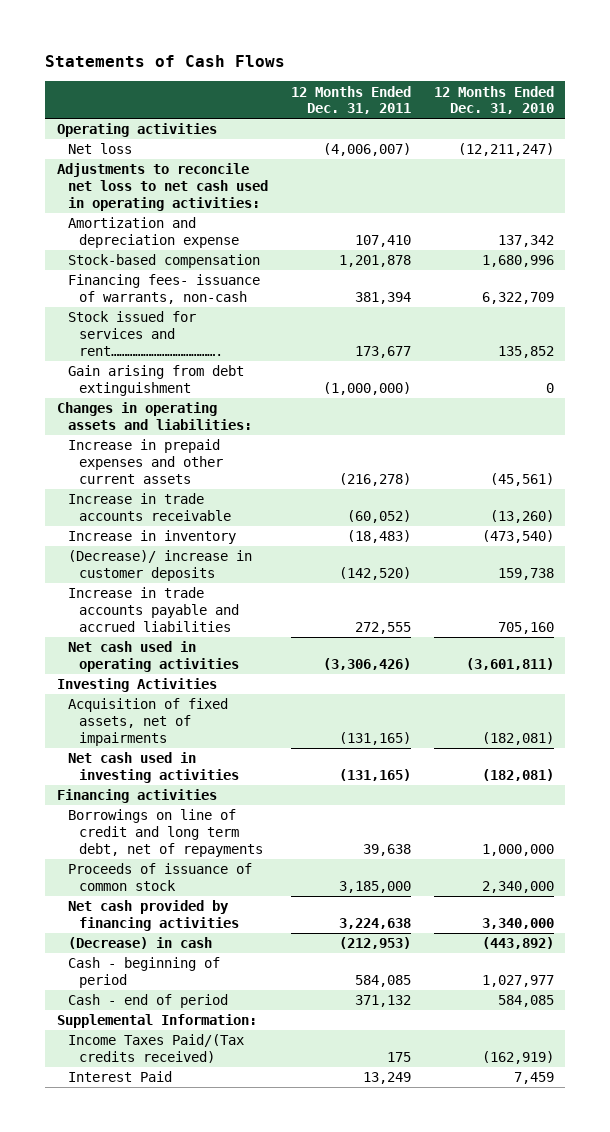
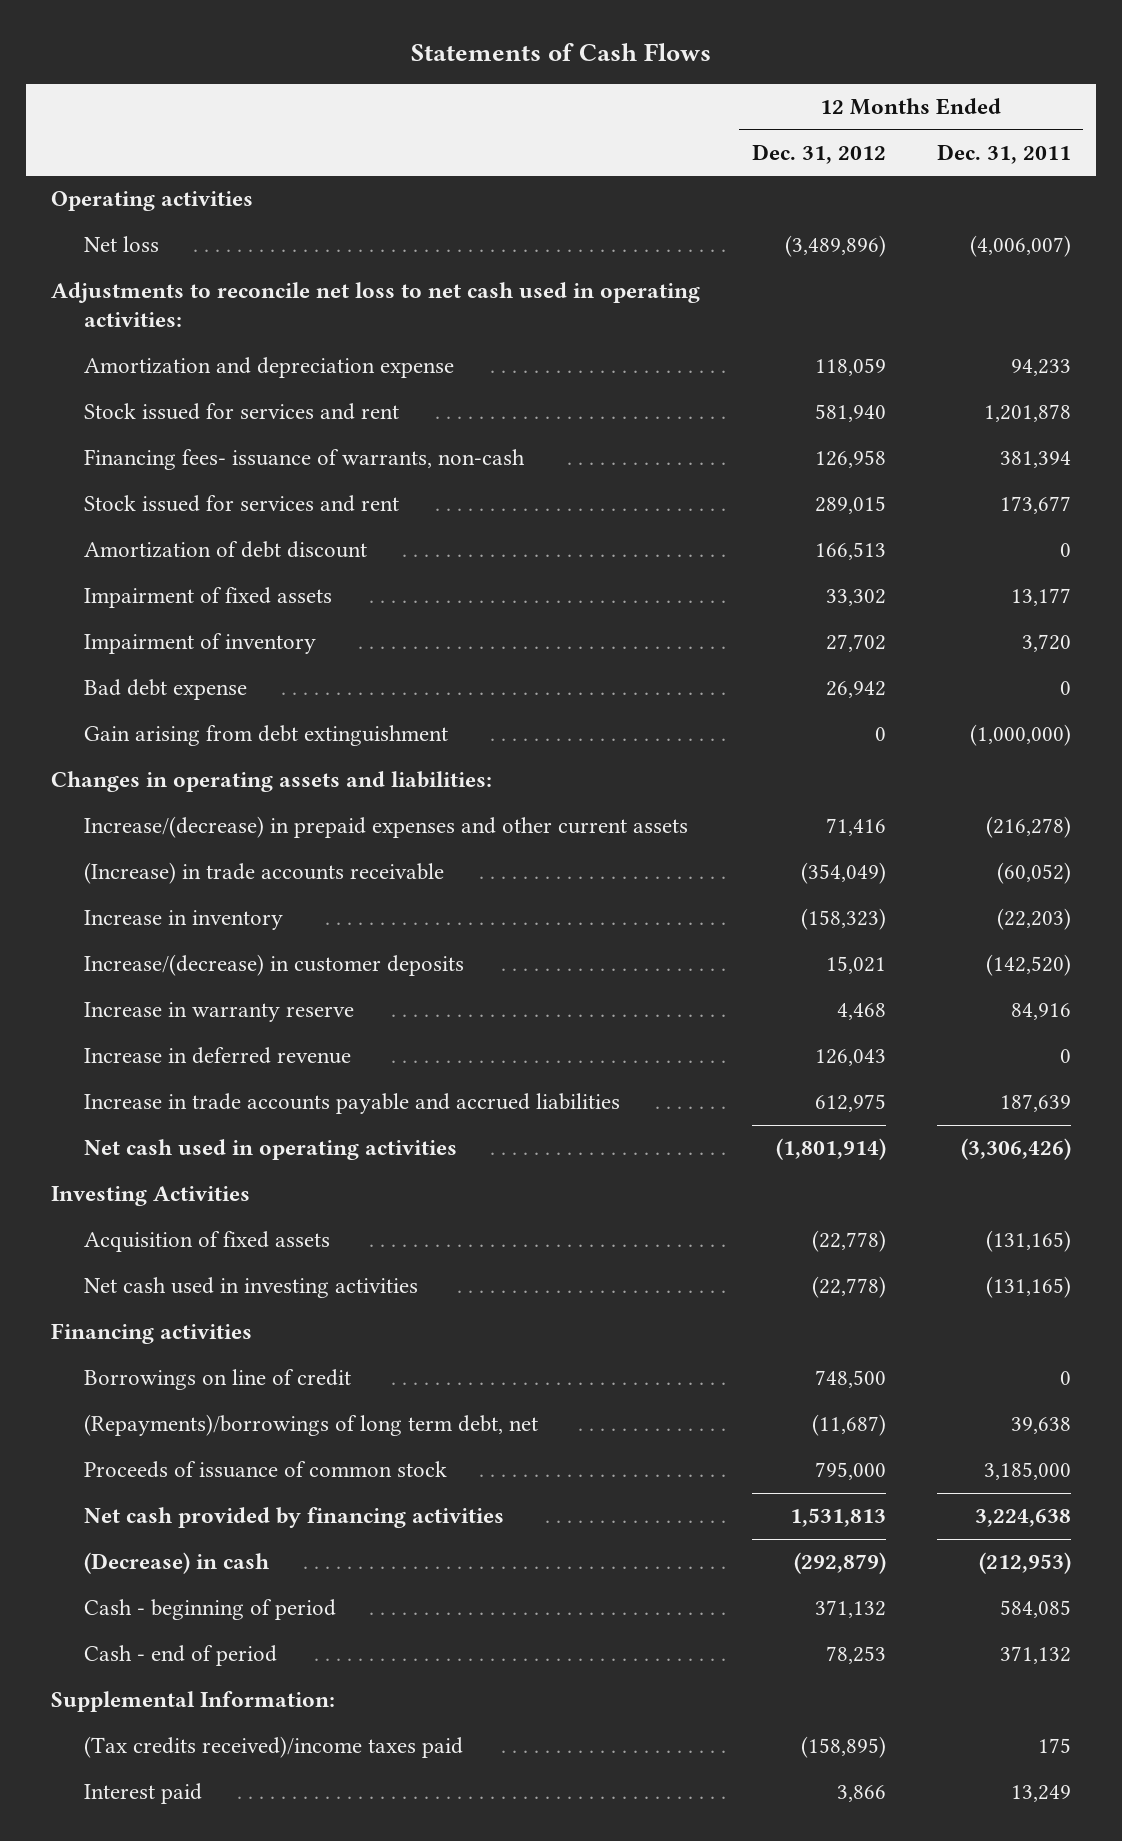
- | 12 Months Ended Dec. 31, 2011 | 12 Months Ended Dec. 31, 2010
+ | 12 Months Ended Dec. 31, 2012 | 12 Months Ended Dec. 31, 2011
- Amortization and depreciation expense | 107,410 | 137,342
- Stock-based compensation | 1,201,878 | 1,680,996
+ Amortization and depreciation expense | 118,059 | 94,233
+ Stock issued for services and rent | 581,940 | 1,201,878
- Stock issued for services and rent…………………………………. | 173,677 | 135,852
+ Stock issued for services and rent | 289,015 | 173,677
+ Amortization of debt discount | 166,513 | 0
+ Impairment of fixed assets | 33,302 | 13,177
+ Impairment of inventory | 27,702 | 3,720
+ Bad debt expense | 26,942 | 0
- Increase in prepaid expenses and other current assets | (216,278) | (45,561)
- Increase in trade accounts receivable | (60,052) | (13,260)
- Increase in inventory | (18,483) | (473,540)
- (Decrease)/ increase in customer deposits | (142,520) | 159,738
- Increase in trade accounts payable and accrued liabilities | 272,555 | 705,160
+ Increase/(decrease) in prepaid expenses and other current assets | 71,416 | (216,278)
+ (Increase) in trade accounts receivable | (354,049) | (60,052)
+ Increase in inventory | (158,323) | (22,203)
+ Increase/(decrease) in customer deposits | 15,021 | (142,520)
+ Increase in warranty reserve | 4,468 | 84,916
+ Increase in deferred revenue | 126,043 | 0
+ Increase in trade accounts payable and accrued liabilities | 612,975 | 187,639
- Acquisition of fixed assets, net of impairments | (131,165) | (182,081)
+ Acquisition of fixed assets | (22,778) | (131,165)
- Borrowings on line of credit and long term debt, net of repayments | 39,638 | 1,000,000
+ Borrowings on line of credit | 748,500 | 0
+ (Repayments)/borrowings of long term debt, net | (11,687) | 39,638
- Income Taxes Paid/(Tax credits received) | 175 | (162,919)
- Interest Paid | 13,249 | 7,459
+ (Tax credits received)/income taxes paid | (158,895) | 175
+ Interest paid | 3,866 | 13,249

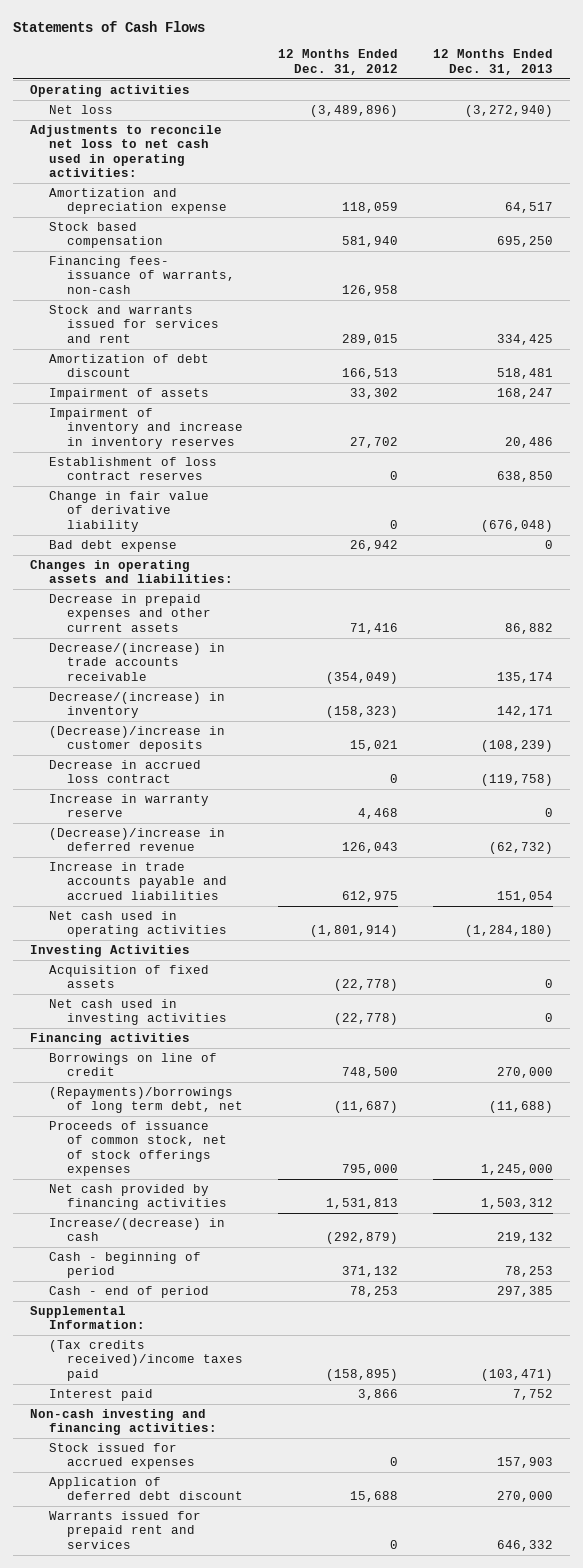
- | 12 Months Ended Dec. 31, 2012 | 12 Months Ended Dec. 31, 2011
+ | 12 Months Ended Dec. 31, 2012 | 12 Months Ended Dec. 31, 2013
- Stock issued for services and rent | 581,940 | 1,201,878
+ Stock based compensation | 581,940 | 695,250
- Stock issued for services and rent | 289,015 | 173,677
+ Stock and warrants issued for services and rent | 289,015 | 334,425
- Impairment of fixed assets | 33,302 | 13,177
- Impairment of inventory | 27,702 | 3,720
+ Impairment of assets | 33,302 | 168,247
+ Impairment of inventory and increase in inventory reserves | 27,702 | 20,486
+ Establishment of loss contract reserves | 0 | 638,850
+ Change in fair value of derivative liability | 0 | (676,048)
- Gain arising from debt extinguishment | 0 | (1,000,000)
- Increase/(decrease) in prepaid expenses and other current assets | 71,416 | (216,278)
- (Increase) in trade accounts receivable | (354,049) | (60,052)
- Increase in inventory | (158,323) | (22,203)
- Increase/(decrease) in customer deposits | 15,021 | (142,520)
+ Decrease in prepaid expenses and other current assets | 71,416 | 86,882
+ Decrease/(increase) in trade accounts receivable | (354,049) | 135,174
+ Decrease/(increase) in inventory | (158,323) | 142,171
+ (Decrease)/increase in customer deposits | 15,021 | (108,239)
+ Decrease in accrued loss contract | 0 | (119,758)
- Increase in deferred revenue | 126,043 | 0
+ (Decrease)/increase in deferred revenue | 126,043 | (62,732)
- Proceeds of issuance of common stock | 795,000 | 3,185,000
+ Proceeds of issuance of common stock, net of stock offerings expenses | 795,000 | 1,245,000
- (Decrease) in cash | (292,879) | (212,953)
+ Increase/(decrease) in cash | (292,879) | 219,132
+ Non-cash investing and financing activities:
+ Stock issued for accrued expenses | 0 | 157,903
+ Application of deferred debt discount | 15,688 | 270,000
+ Warrants issued for prepaid rent and services | 0 | 646,332

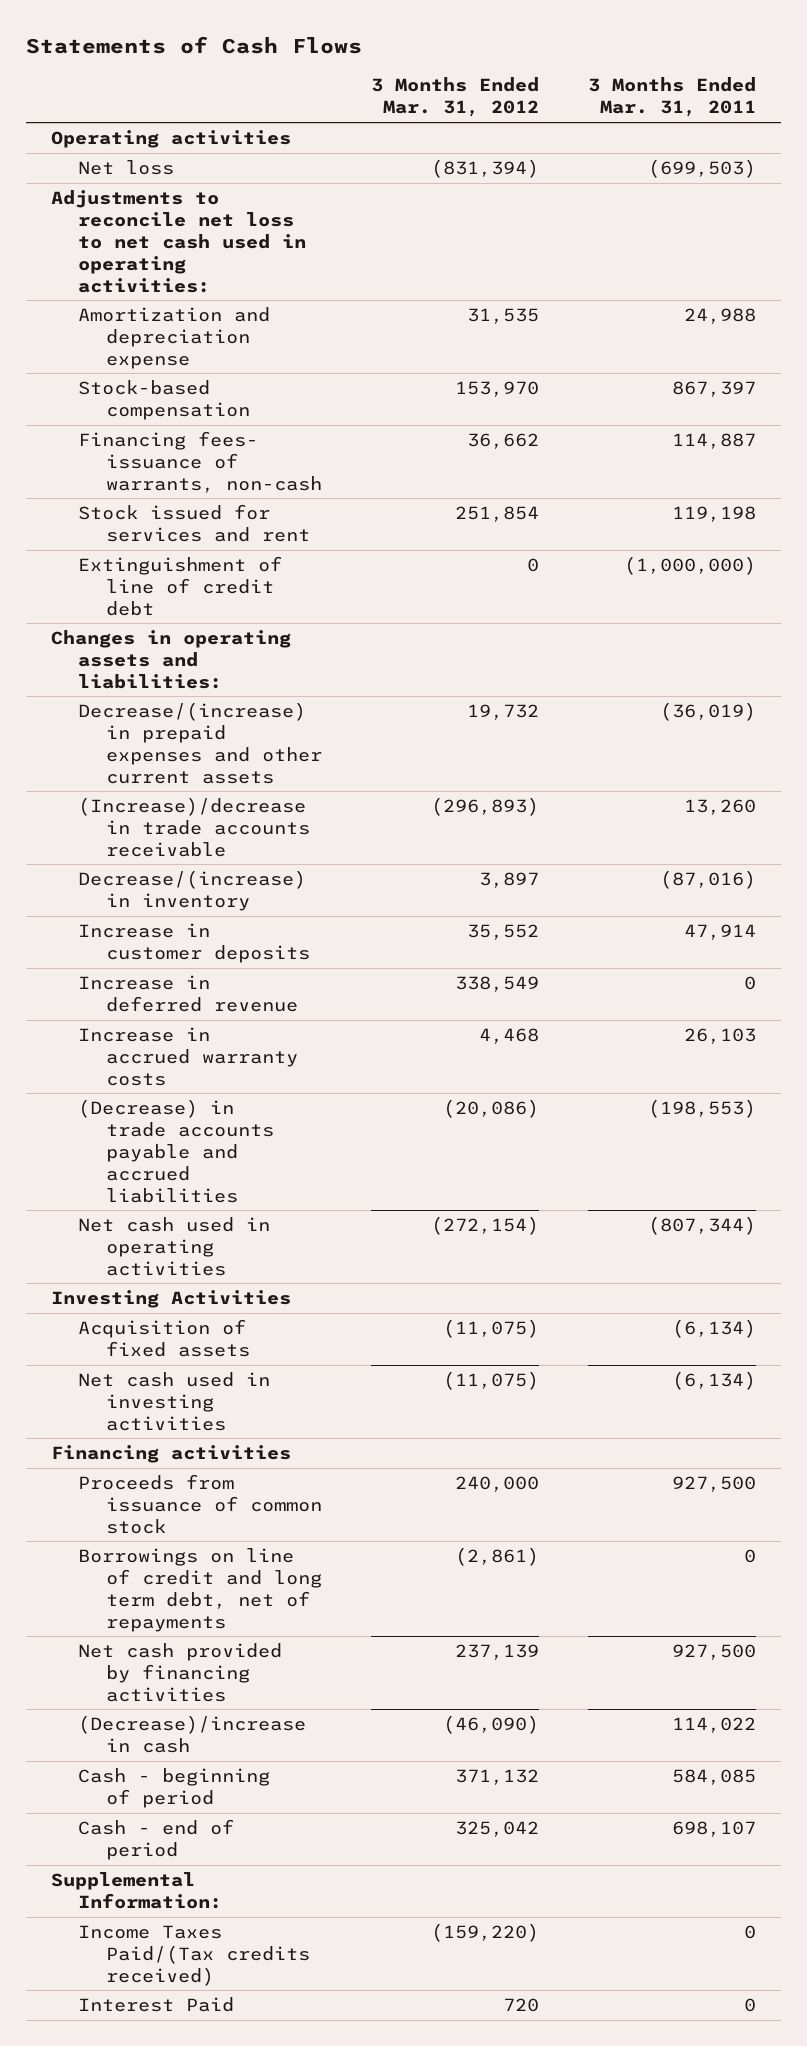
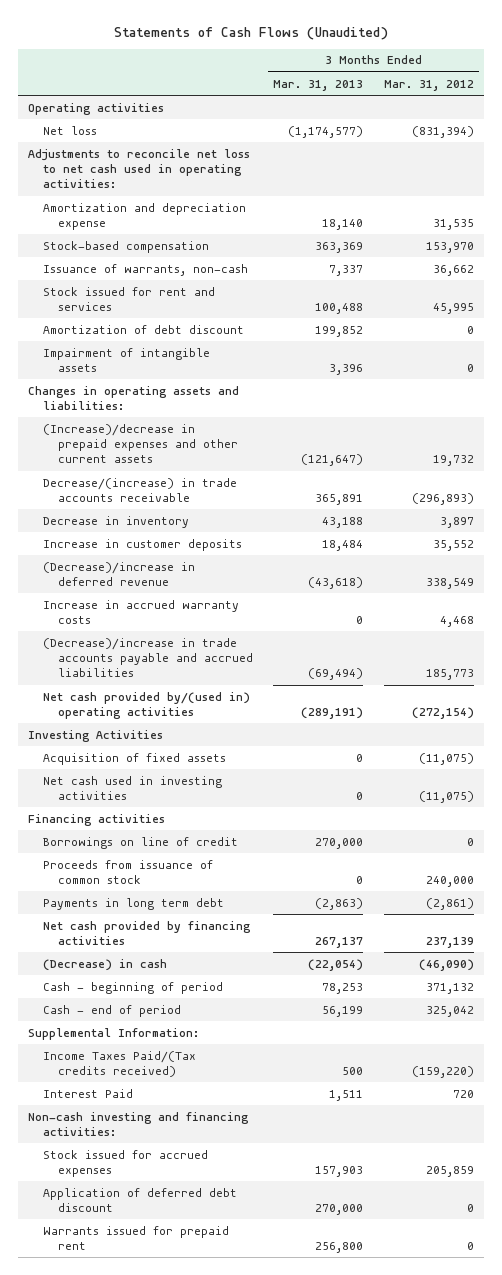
- Statements of Cash Flows
+ Statements of Cash Flows (Unaudited)
- | 3 Months Ended Mar. 31, 2012 | 3 Months Ended Mar. 31, 2011
+ | 3 Months Ended Mar. 31, 2013 | 3 Months Ended Mar. 31, 2012
- Financing fees- issuance of warrants, non-cash | 36,662 | 114,887
- Stock issued for services and rent | 251,854 | 119,198
- Extinguishment of line of credit debt | 0 | (1,000,000)
+ Issuance of warrants, non-cash | 7,337 | 36,662
+ Stock issued for rent and services | 100,488 | 45,995
+ Amortization of debt discount | 199,852 | 0
+ Impairment of intangible assets | 3,396 | 0
- Decrease/(increase) in prepaid expenses and other current assets | 19,732 | (36,019)
- (Increase)/decrease in trade accounts receivable | (296,893) | 13,260
- Decrease/(increase) in inventory | 3,897 | (87,016)
+ (Increase)/decrease in prepaid expenses and other current assets | (121,647) | 19,732
+ Decrease/(increase) in trade accounts receivable | 365,891 | (296,893)
+ Decrease in inventory | 43,188 | 3,897
- Increase in deferred revenue | 338,549 | 0
+ (Decrease)/increase in deferred revenue | (43,618) | 338,549
- (Decrease) in trade accounts payable and accrued liabilities | (20,086) | (198,553)
- Net cash used in operating activities | (272,154) | (807,344)
+ (Decrease)/increase in trade accounts payable and accrued liabilities | (69,494) | 185,773
+ Net cash provided by/(used in) operating activities | (289,191) | (272,154)
+ Borrowings on line of credit | 270,000 | 0
- Borrowings on line of credit and long term debt, net of repayments | (2,861) | 0
+ Payments in long term debt | (2,863) | (2,861)
- (Decrease)/increase in cash | (46,090) | 114,022
+ (Decrease) in cash | (22,054) | (46,090)
+ Non-cash investing and financing activities:
+ Stock issued for accrued expenses | 157,903 | 205,859
+ Application of deferred debt discount | 270,000 | 0
+ Warrants issued for prepaid rent | 256,800 | 0

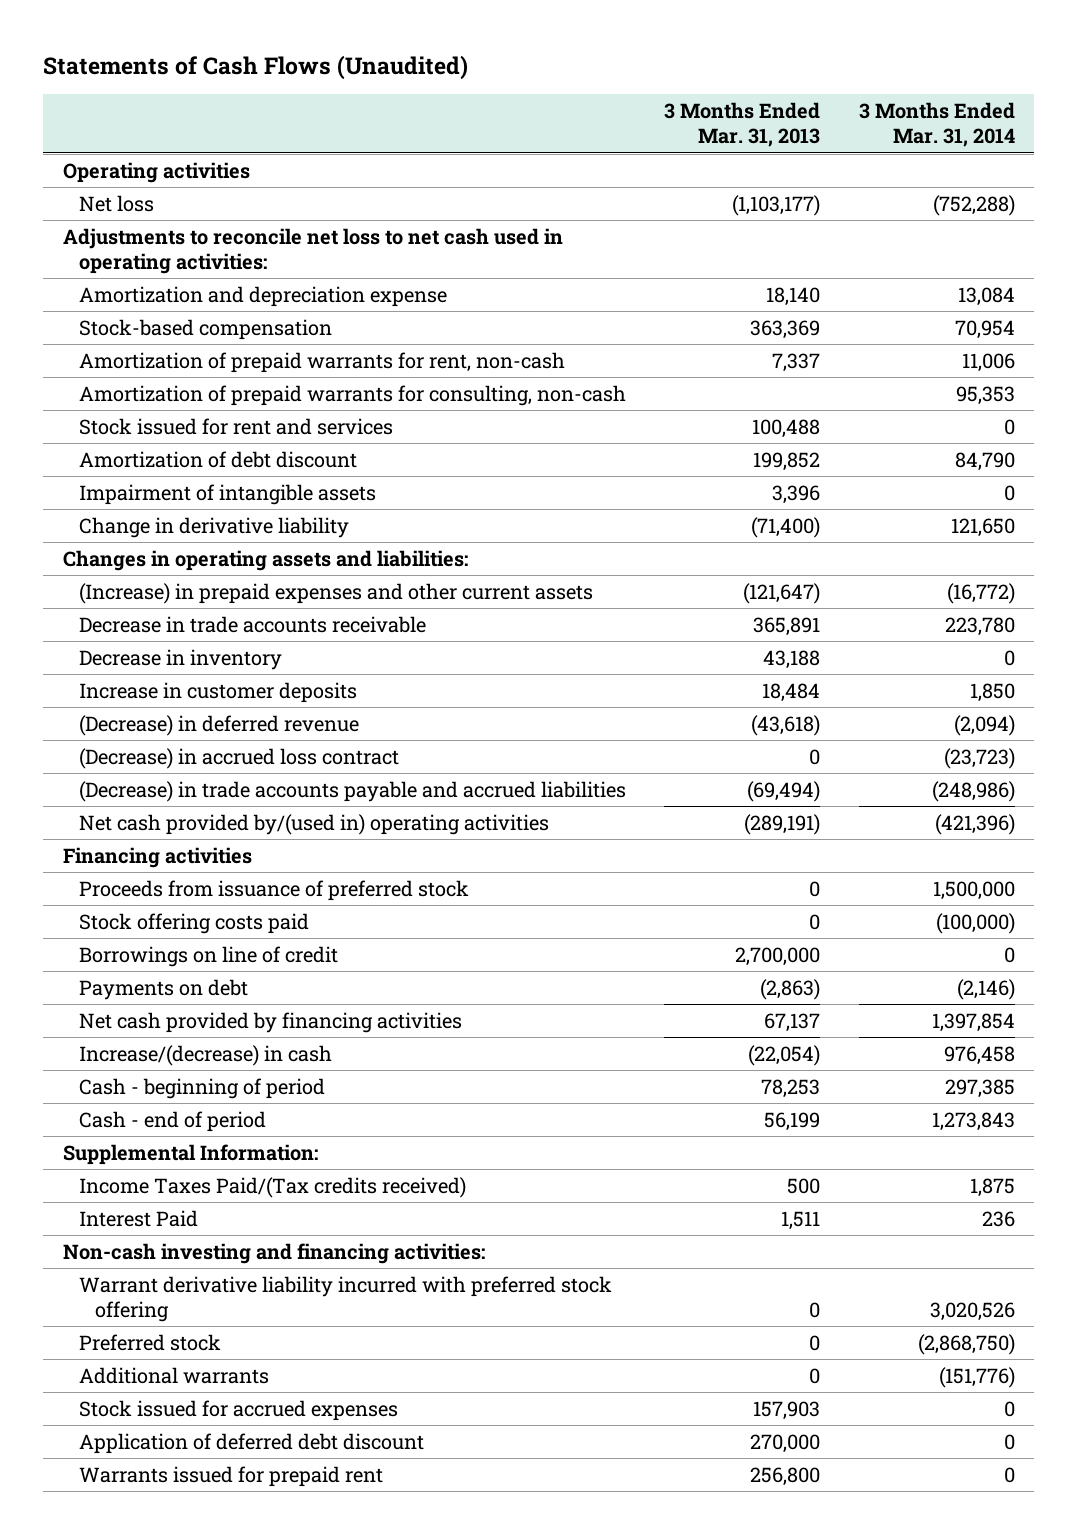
- | 3 Months Ended Mar. 31, 2013 | 3 Months Ended Mar. 31, 2012
+ | 3 Months Ended Mar. 31, 2013 | 3 Months Ended Mar. 31, 2014
- Net loss | (1,174,577) | (831,394)
+ Net loss | (1,103,177) | (752,288)
- Issuance of warrants, non-cash | 7,337 | 36,662
+ Amortization of prepaid warrants for rent, non-cash | 7,337 | 11,006
+ Amortization of prepaid warrants for consulting, non-cash | | 95,353
+ Change in derivative liability | (71,400) | 121,650
- (Increase)/decrease in prepaid expenses and other current assets | (121,647) | 19,732
- Decrease/(increase) in trade accounts receivable | 365,891 | (296,893)
+ (Increase) in prepaid expenses and other current assets | (121,647) | (16,772)
+ Decrease in trade accounts receivable | 365,891 | 223,780
- (Decrease)/increase in deferred revenue | (43,618) | 338,549
- Increase in accrued warranty costs | 0 | 4,468
- (Decrease)/increase in trade accounts payable and accrued liabilities | (69,494) | 185,773
+ (Decrease) in deferred revenue | (43,618) | (2,094)
+ (Decrease) in accrued loss contract | 0 | (23,723)
+ (Decrease) in trade accounts payable and accrued liabilities | (69,494) | (248,986)
- Investing Activities
- Acquisition of fixed assets | 0 | (11,075)
- Net cash used in investing activities | 0 | (11,075)
- Borrowings on line of credit | 270,000 | 0
- Proceeds from issuance of common stock | 0 | 240,000
- Payments in long term debt | (2,863) | (2,861)
- Net cash provided by financing activities | 267,137 | 237,139
- (Decrease) in cash | (22,054) | (46,090)
+ Proceeds from issuance of preferred stock | 0 | 1,500,000
+ Stock offering costs paid | 0 | (100,000)
+ Borrowings on line of credit | 2,700,000 | 0
+ Payments on debt | (2,863) | (2,146)
+ Net cash provided by financing activities | 67,137 | 1,397,854
+ Increase/(decrease) in cash | (22,054) | 976,458
+ Warrant derivative liability incurred with preferred stock offering | 0 | 3,020,526
+ Preferred stock | 0 | (2,868,750)
+ Additional warrants | 0 | (151,776)

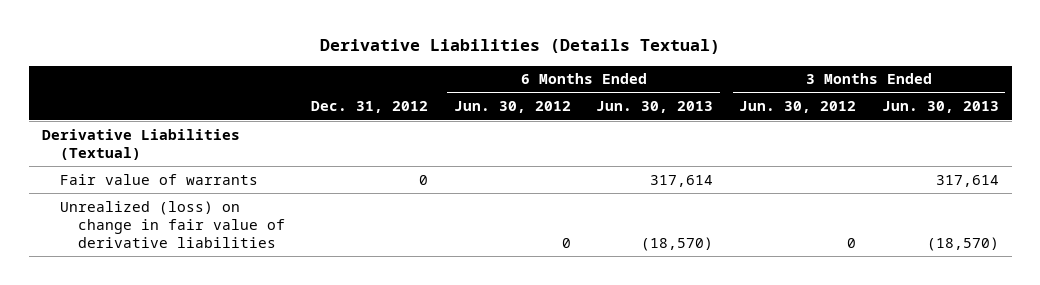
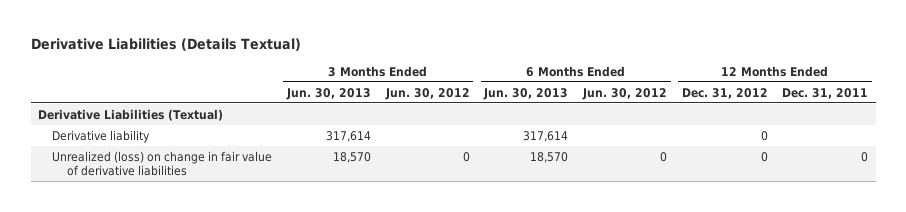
- | Dec. 31, 2012 | 6 Months Ended Jun. 30, 2012 | 6 Months Ended Jun. 30, 2013 | 3 Months Ended Jun. 30, 2012 | 3 Months Ended Jun. 30, 2013
+ | 3 Months Ended Jun. 30, 2013 | 3 Months Ended Jun. 30, 2012 | 6 Months Ended Jun. 30, 2013 | 6 Months Ended Jun. 30, 2012 | 12 Months Ended Dec. 31, 2012 | 12 Months Ended Dec. 31, 2011
- Fair value of warrants | 0 | | 317,614 | | 317,614
- Unrealized (loss) on change in fair value of derivative liabilities | | 0 | (18,570) | 0 | (18,570)
+ Derivative liability | 317,614 | | 317,614 | | 0 |
+ Unrealized (loss) on change in fair value of derivative liabilities | 18,570 | 0 | 18,570 | 0 | 0 | 0

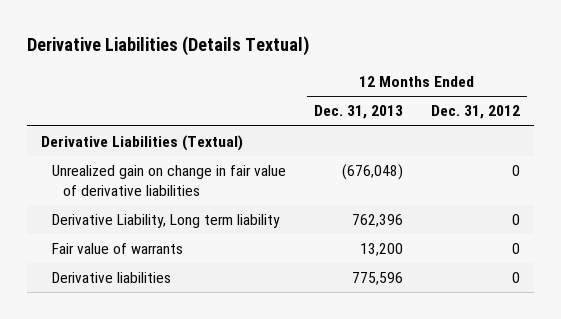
- | 3 Months Ended Jun. 30, 2013 | 3 Months Ended Jun. 30, 2012 | 6 Months Ended Jun. 30, 2013 | 6 Months Ended Jun. 30, 2012 | 12 Months Ended Dec. 31, 2012 | 12 Months Ended Dec. 31, 2011
+ | 12 Months Ended Dec. 31, 2013 | 12 Months Ended Dec. 31, 2012
- Derivative liability | 317,614 | | 317,614 | | 0 |
- Unrealized (loss) on change in fair value of derivative liabilities | 18,570 | 0 | 18,570 | 0 | 0 | 0
+ Unrealized gain on change in fair value of derivative liabilities | (676,048) | 0
+ Derivative Liability, Long term liability | 762,396 | 0
+ Fair value of warrants | 13,200 | 0
+ Derivative liabilities | 775,596 | 0

